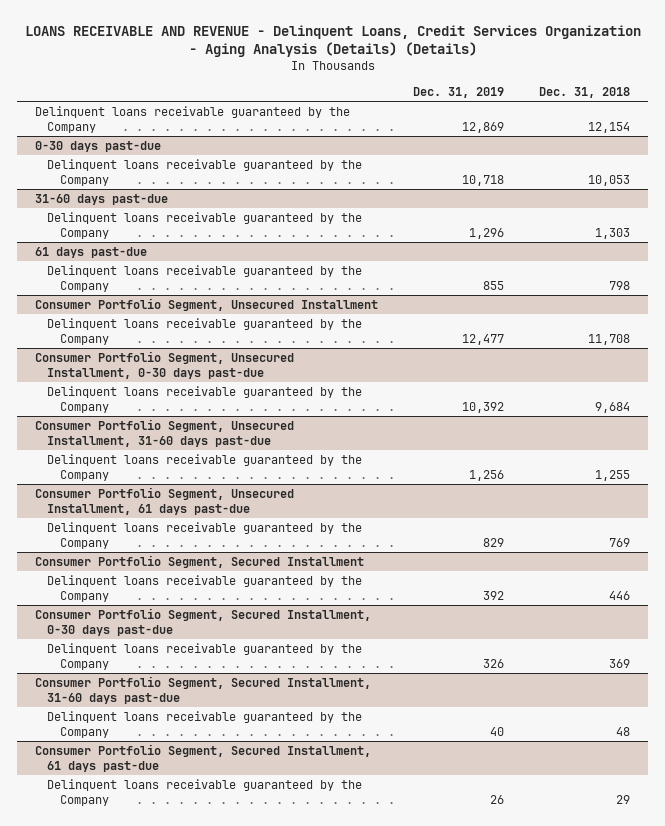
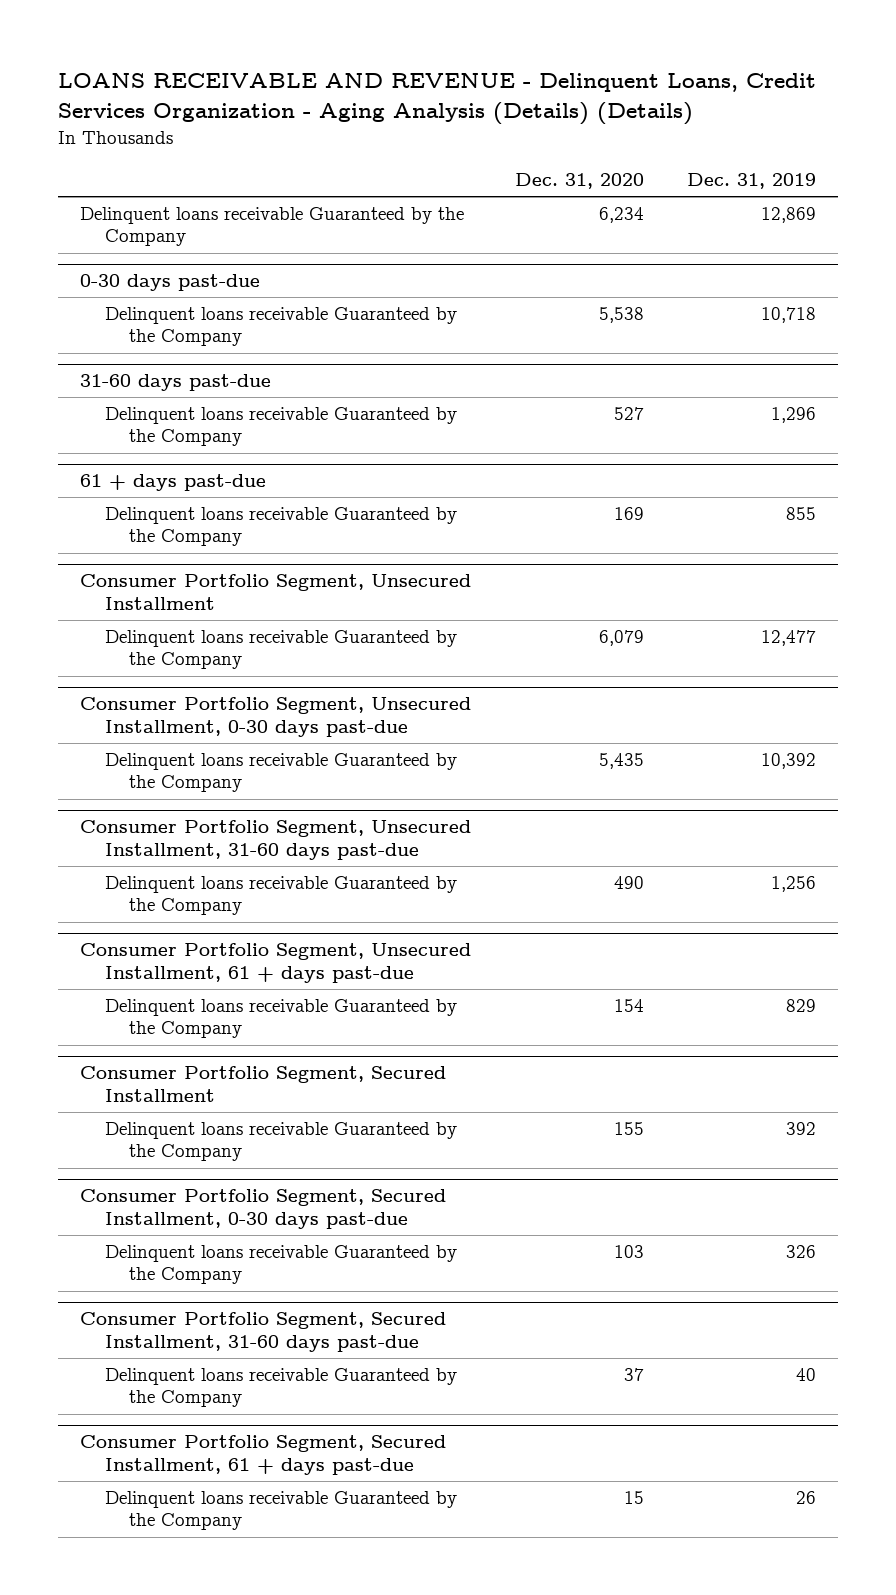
- | Dec. 31, 2019 | Dec. 31, 2018
+ | Dec. 31, 2020 | Dec. 31, 2019
- Delinquent loans receivable guaranteed by the Company | 12,869 | 12,154
+ Delinquent loans receivable Guaranteed by the Company | 6,234 | 12,869
@ 0-30 days past-due
- Delinquent loans receivable guaranteed by the Company | 10,718 | 10,053
+ Delinquent loans receivable Guaranteed by the Company | 5,538 | 10,718
@ 31-60 days past-due
- Delinquent loans receivable guaranteed by the Company | 1,296 | 1,303
- 61 days past-due
- Delinquent loans receivable guaranteed by the Company | 855 | 798
@ 31-60 days past-due
+ Delinquent loans receivable Guaranteed by the Company | 527 | 1,296
+ 61 + days past-due
+ Delinquent loans receivable Guaranteed by the Company | 169 | 855
@ Consumer Portfolio Segment, Unsecured Installment
- Delinquent loans receivable guaranteed by the Company | 12,477 | 11,708
+ Delinquent loans receivable Guaranteed by the Company | 6,079 | 12,477
@ Consumer Portfolio Segment, Unsecured Installment, 0-30 days past-due
- Delinquent loans receivable guaranteed by the Company | 10,392 | 9,684
+ Delinquent loans receivable Guaranteed by the Company | 5,435 | 10,392
@ Consumer Portfolio Segment, Unsecured Installment, 31-60 days past-due
- Delinquent loans receivable guaranteed by the Company | 1,256 | 1,255
- Consumer Portfolio Segment, Unsecured Installment, 61 days past-due
- Delinquent loans receivable guaranteed by the Company | 829 | 769
@ Consumer Portfolio Segment, Unsecured Installment, 31-60 days past-due
+ Delinquent loans receivable Guaranteed by the Company | 490 | 1,256
+ Consumer Portfolio Segment, Unsecured Installment, 61 + days past-due
+ Delinquent loans receivable Guaranteed by the Company | 154 | 829
@ Consumer Portfolio Segment, Secured Installment
- Delinquent loans receivable guaranteed by the Company | 392 | 446
+ Delinquent loans receivable Guaranteed by the Company | 155 | 392
@ Consumer Portfolio Segment, Secured Installment, 0-30 days past-due
- Delinquent loans receivable guaranteed by the Company | 326 | 369
+ Delinquent loans receivable Guaranteed by the Company | 103 | 326
@ Consumer Portfolio Segment, Secured Installment, 31-60 days past-due
- Delinquent loans receivable guaranteed by the Company | 40 | 48
- Consumer Portfolio Segment, Secured Installment, 61 days past-due
- Delinquent loans receivable guaranteed by the Company | 26 | 29
@ Consumer Portfolio Segment, Secured Installment, 31-60 days past-due
+ Delinquent loans receivable Guaranteed by the Company | 37 | 40
+ Consumer Portfolio Segment, Secured Installment, 61 + days past-due
+ Delinquent loans receivable Guaranteed by the Company | 15 | 26

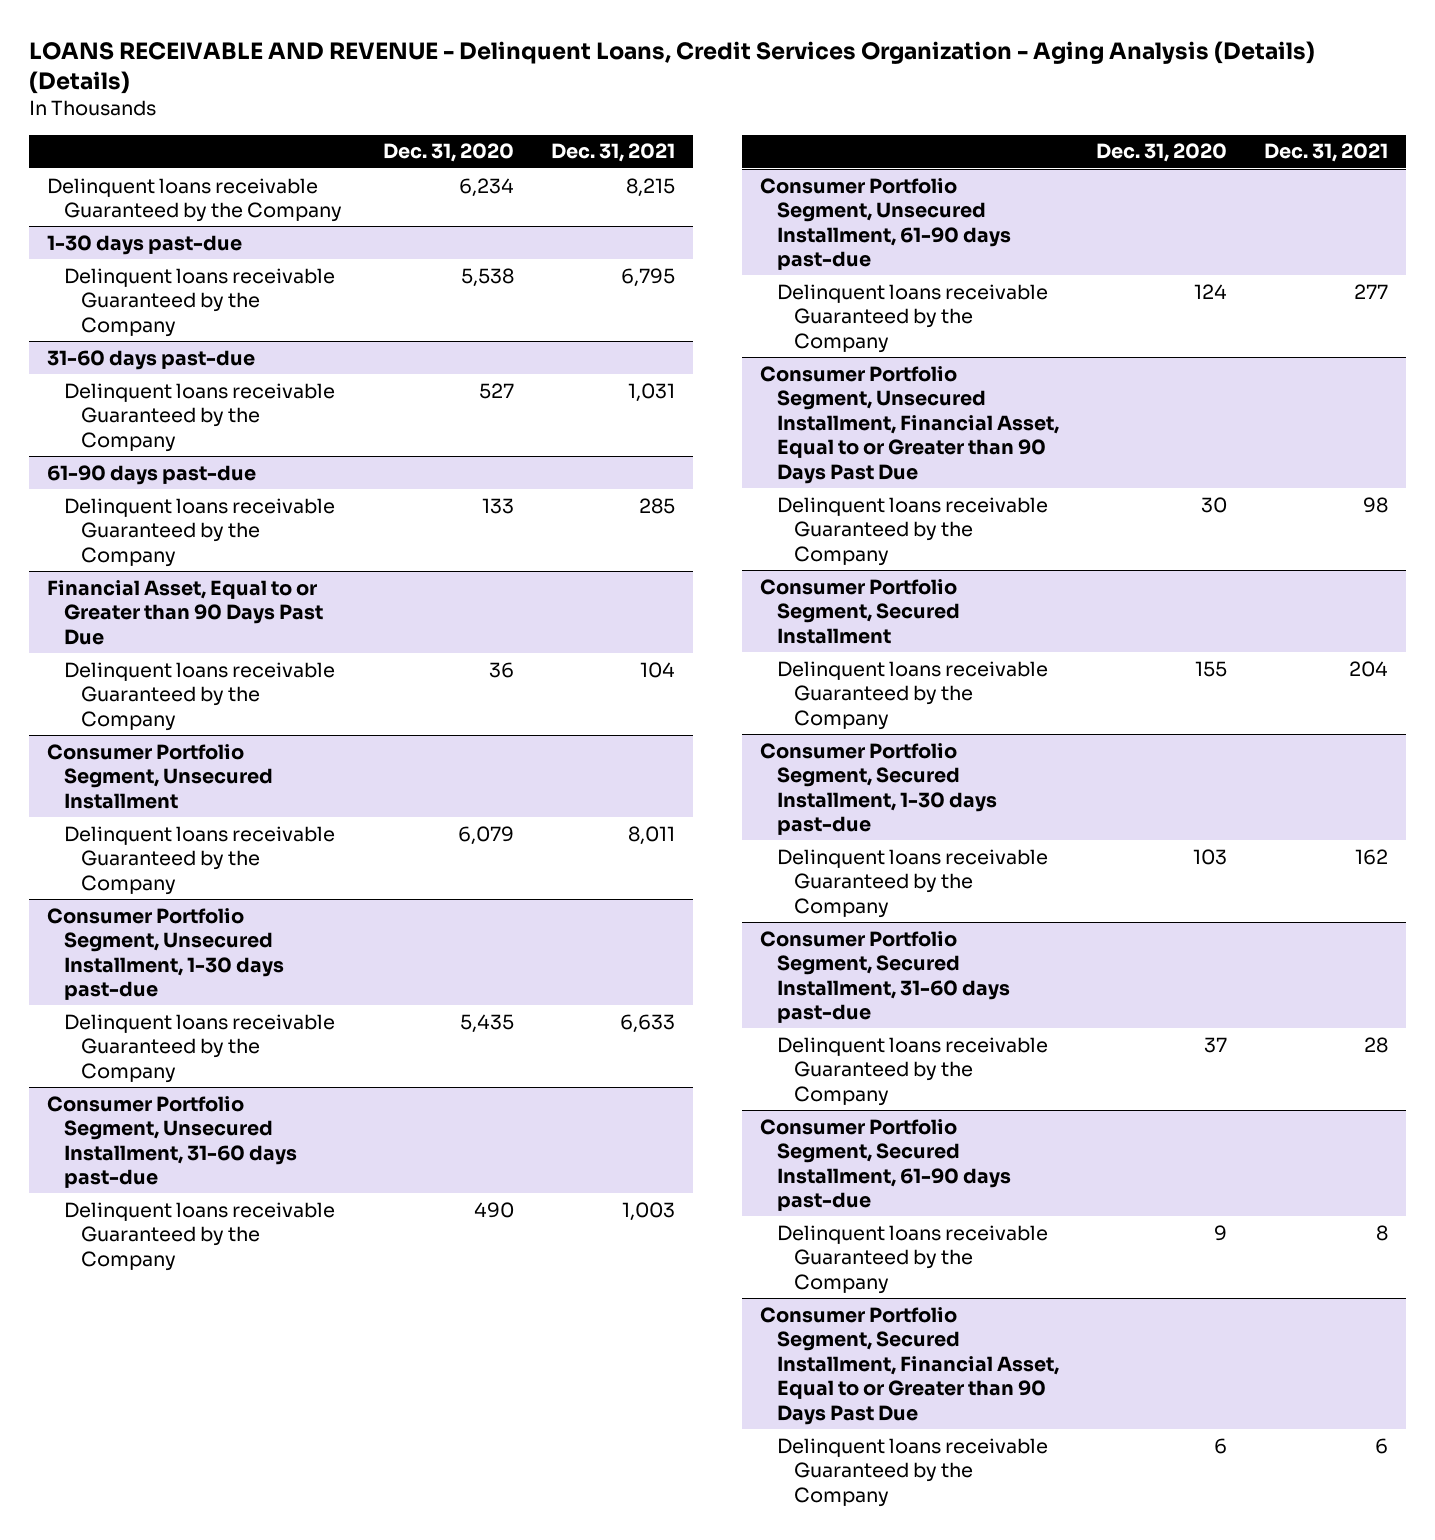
- | Dec. 31, 2020 | Dec. 31, 2019
+ | Dec. 31, 2020 | Dec. 31, 2021
- 0-30 days past-due
+ 1-30 days past-due
- 61 + days past-due
- Delinquent loans receivable Guaranteed by the Company | 169 | 855
+ 61-90 days past-due
+ Delinquent loans receivable Guaranteed by the Company | 133 | 285
+ Financial Asset, Equal to or Greater than 90 Days Past Due
+ Delinquent loans receivable Guaranteed by the Company | 36 | 104
- Consumer Portfolio Segment, Unsecured Installment, 0-30 days past-due
+ Consumer Portfolio Segment, Unsecured Installment, 1-30 days past-due
- Consumer Portfolio Segment, Unsecured Installment, 61 + days past-due
- Delinquent loans receivable Guaranteed by the Company | 154 | 829
+ Consumer Portfolio Segment, Unsecured Installment, 61-90 days past-due
+ Delinquent loans receivable Guaranteed by the Company | 124 | 277
+ Consumer Portfolio Segment, Unsecured Installment, Financial Asset, Equal to or Greater than 90 Days Past Due
+ Delinquent loans receivable Guaranteed by the Company | 30 | 98
- Consumer Portfolio Segment, Secured Installment, 0-30 days past-due
+ Consumer Portfolio Segment, Secured Installment, 1-30 days past-due
- Consumer Portfolio Segment, Secured Installment, 61 + days past-due
- Delinquent loans receivable Guaranteed by the Company | 15 | 26
+ Consumer Portfolio Segment, Secured Installment, 61-90 days past-due
+ Delinquent loans receivable Guaranteed by the Company | 9 | 8
+ Consumer Portfolio Segment, Secured Installment, Financial Asset, Equal to or Greater than 90 Days Past Due
+ Delinquent loans receivable Guaranteed by the Company | 6 | 6

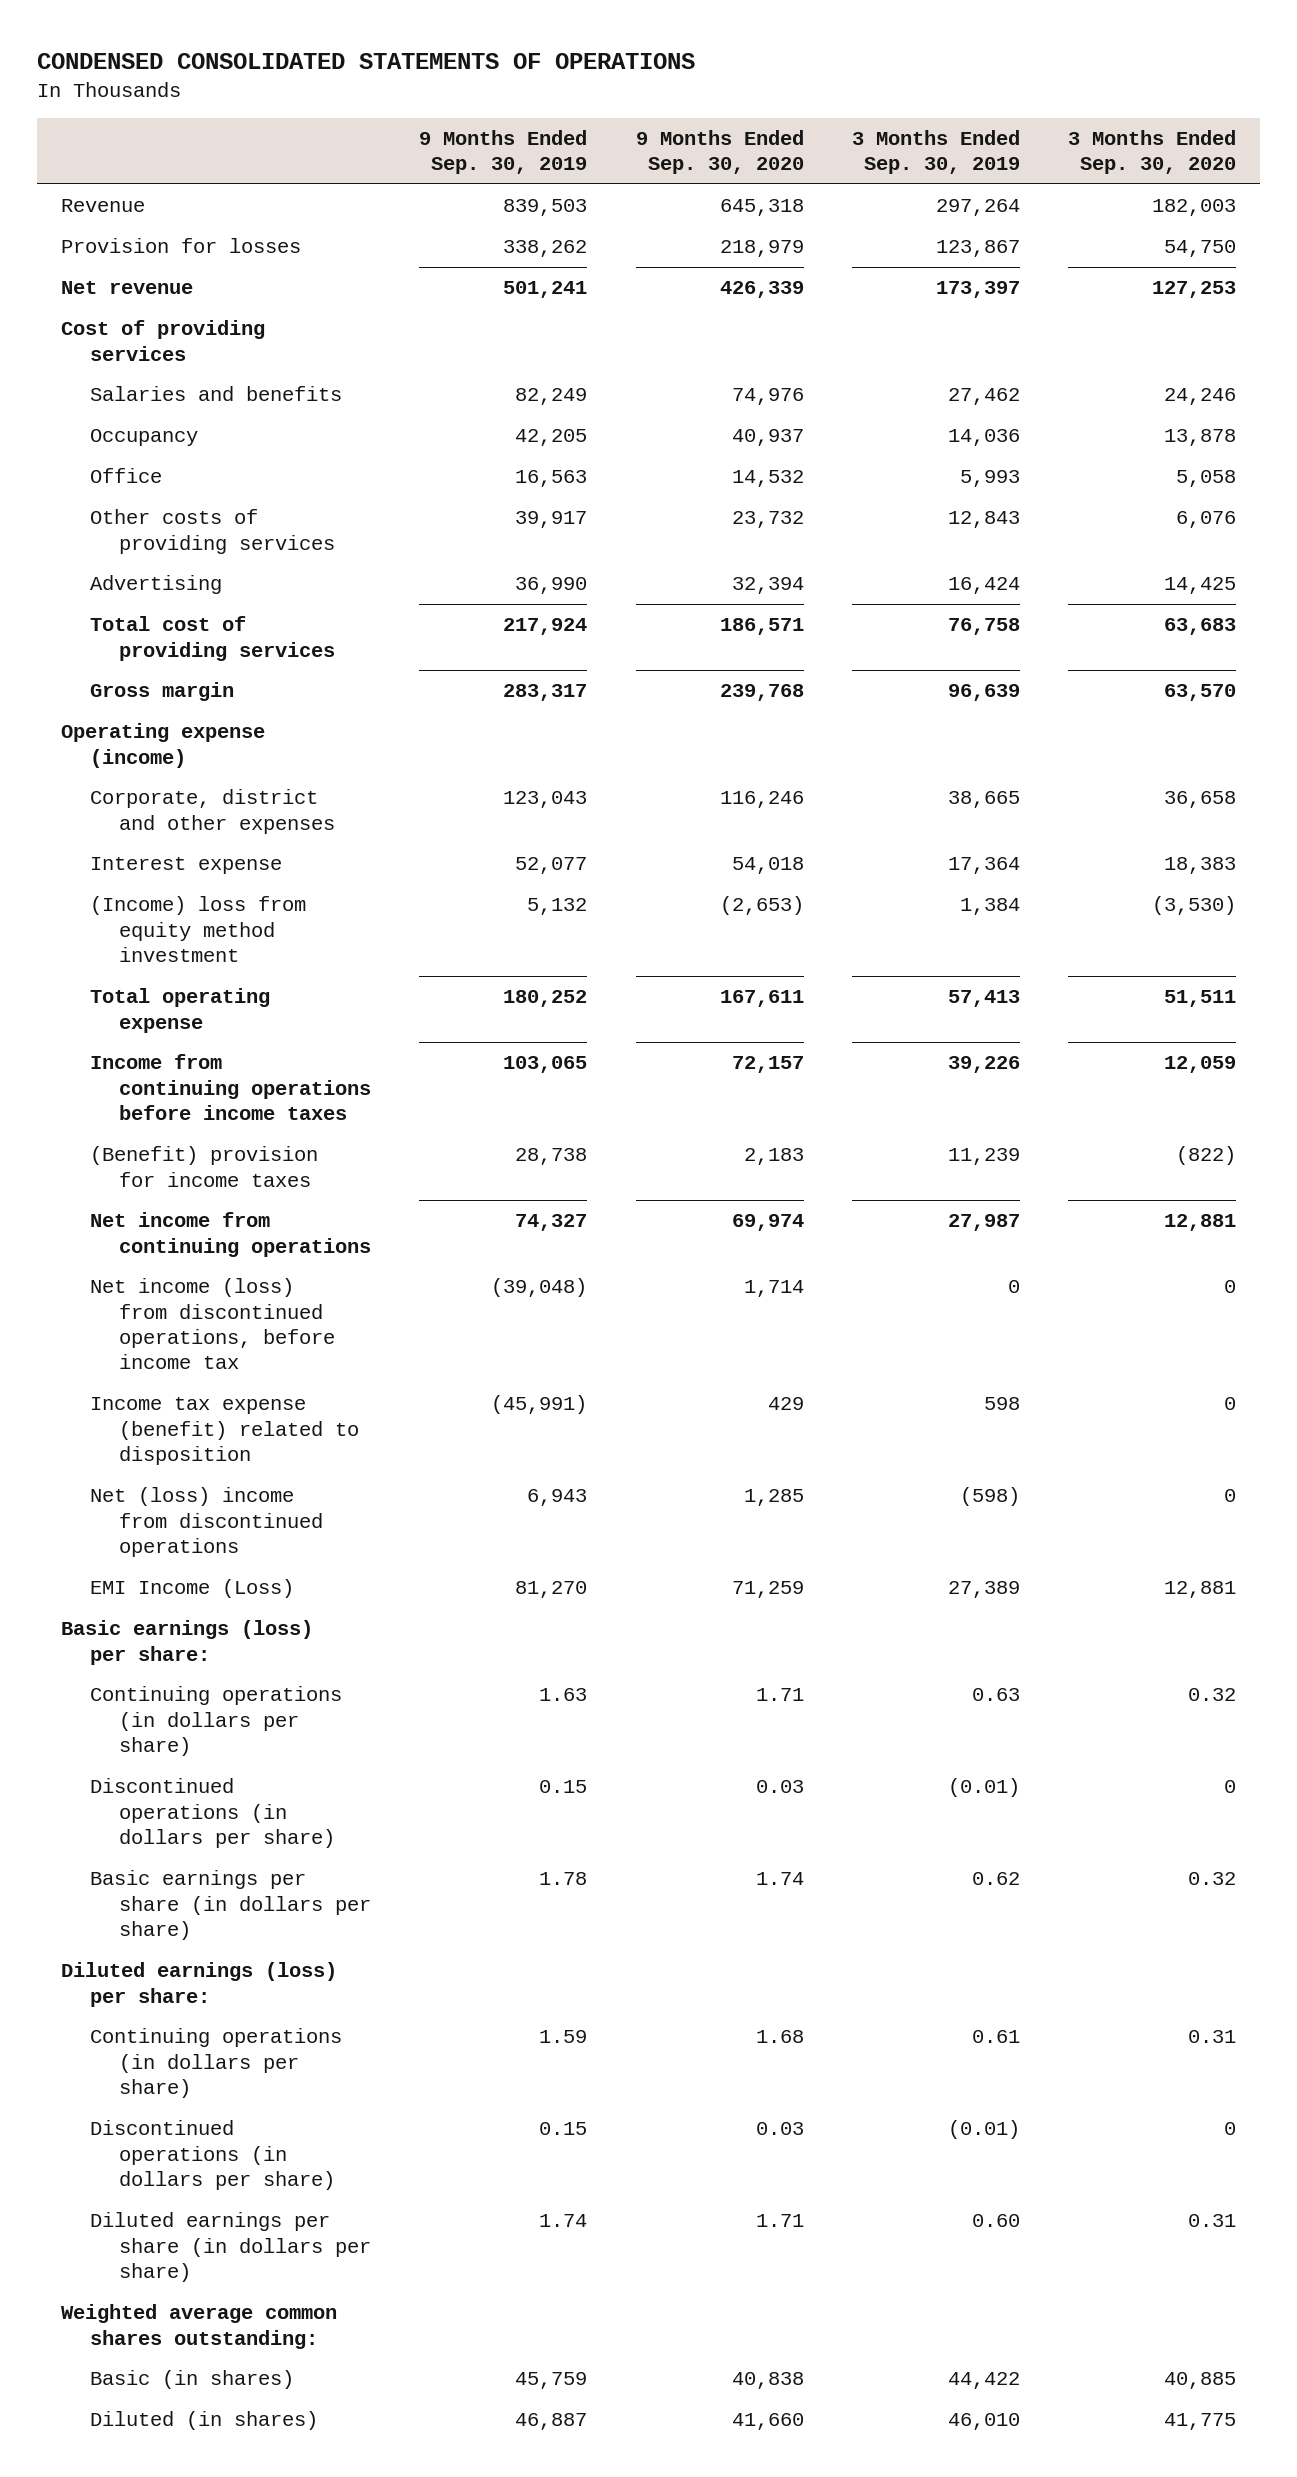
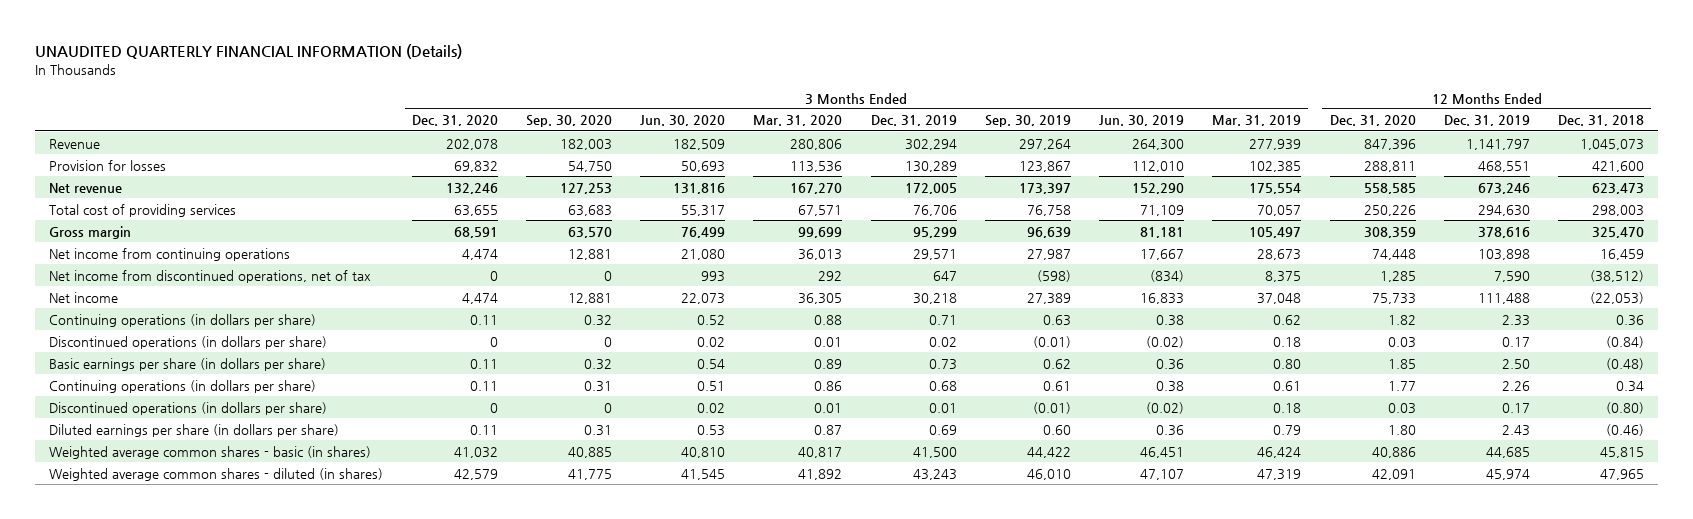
- CONDENSED CONSOLIDATED STATEMENTS OF OPERATIONS
+ UNAUDITED QUARTERLY FINANCIAL INFORMATION (Details)
- | 9 Months Ended Sep. 30, 2019 | 9 Months Ended Sep. 30, 2020 | 3 Months Ended Sep. 30, 2019 | 3 Months Ended Sep. 30, 2020
+ | 3 Months Ended Dec. 31, 2020 | 3 Months Ended Sep. 30, 2020 | 3 Months Ended Jun. 30, 2020 | 3 Months Ended Mar. 31, 2020 | 3 Months Ended Dec. 31, 2019 | 3 Months Ended Sep. 30, 2019 | 3 Months Ended Jun. 30, 2019 | 3 Months Ended Mar. 31, 2019 | 12 Months Ended Dec. 31, 2020 | 12 Months Ended Dec. 31, 2019 | 12 Months Ended Dec. 31, 2018
- Cost of providing services
- Salaries and benefits | 82,249 | 74,976 | 27,462 | 24,246
- Occupancy | 42,205 | 40,937 | 14,036 | 13,878
- Office | 16,563 | 14,532 | 5,993 | 5,058
- Other costs of providing services | 39,917 | 23,732 | 12,843 | 6,076
- Advertising | 36,990 | 32,394 | 16,424 | 14,425
- Operating expense (income)
- Corporate, district and other expenses | 123,043 | 116,246 | 38,665 | 36,658
- Interest expense | 52,077 | 54,018 | 17,364 | 18,383
- (Income) loss from equity method investment | 5,132 | (2,653) | 1,384 | (3,530)
- Total operating expense | 180,252 | 167,611 | 57,413 | 51,511
- Income from continuing operations before income taxes | 103,065 | 72,157 | 39,226 | 12,059
- (Benefit) provision for income taxes | 28,738 | 2,183 | 11,239 | (822)
- Net income (loss) from discontinued operations, before income tax | (39,048) | 1,714 | 0 | 0
- Income tax expense (benefit) related to disposition | (45,991) | 429 | 598 | 0
- Net (loss) income from discontinued operations | 6,943 | 1,285 | (598) | 0
- EMI Income (Loss) | 81,270 | 71,259 | 27,389 | 12,881
- Basic earnings (loss) per share:
+ Net income from discontinued operations, net of tax | 0 | 0 | 993 | 292 | 647 | (598) | (834) | 8,375 | 1,285 | 7,590 | (38,512)
+ Net income | 4,474 | 12,881 | 22,073 | 36,305 | 30,218 | 27,389 | 16,833 | 37,048 | 75,733 | 111,488 | (22,053)
- Diluted earnings (loss) per share:
- Weighted average common shares outstanding:
- Basic (in shares) | 45,759 | 40,838 | 44,422 | 40,885
- Diluted (in shares) | 46,887 | 41,660 | 46,010 | 41,775
+ Weighted average common shares - basic (in shares) | 41,032 | 40,885 | 40,810 | 40,817 | 41,500 | 44,422 | 46,451 | 46,424 | 40,886 | 44,685 | 45,815
+ Weighted average common shares - diluted (in shares) | 42,579 | 41,775 | 41,545 | 41,892 | 43,243 | 46,010 | 47,107 | 47,319 | 42,091 | 45,974 | 47,965

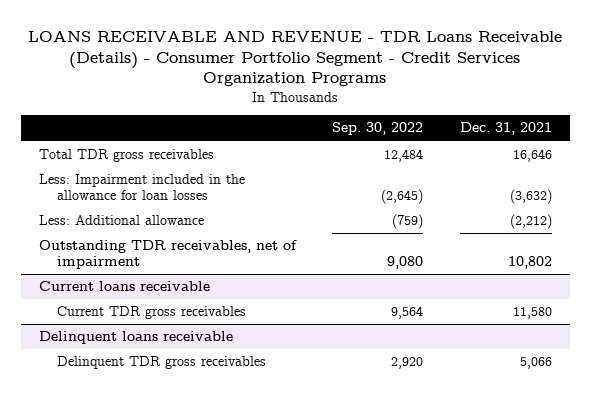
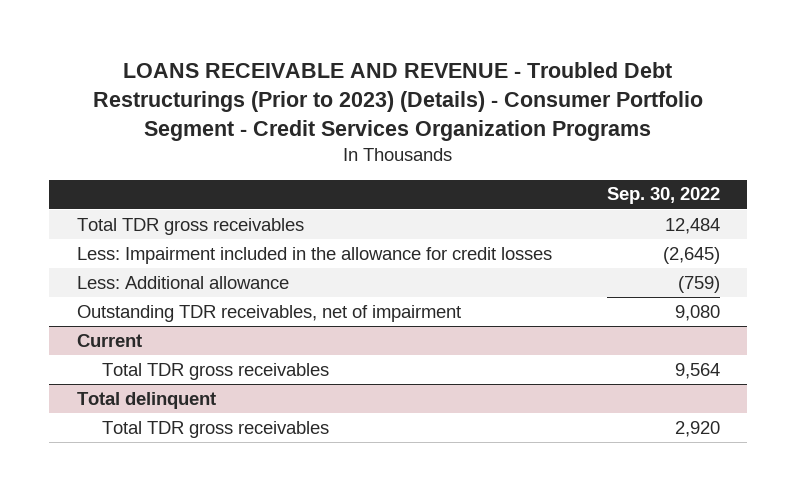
- LOANS RECEIVABLE AND REVENUE - TDR Loans Receivable (Details) - Consumer Portfolio Segment - Credit Services Organization Programs
+ LOANS RECEIVABLE AND REVENUE - Troubled Debt Restructurings (Prior to 2023) (Details) - Consumer Portfolio Segment - Credit Services Organization Programs
- | Sep. 30, 2022 | Dec. 31, 2021
+ | Sep. 30, 2022
- Less: Impairment included in the allowance for loan losses | (2,645) | (3,632)
+ Less: Impairment included in the allowance for credit losses | (2,645)
- Current loans receivable
- Current TDR gross receivables | 9,564 | 11,580
- Delinquent loans receivable
- Delinquent TDR gross receivables | 2,920 | 5,066
+ Current
+ Total TDR gross receivables | 9,564
+ Total delinquent
+ Total TDR gross receivables | 2,920

